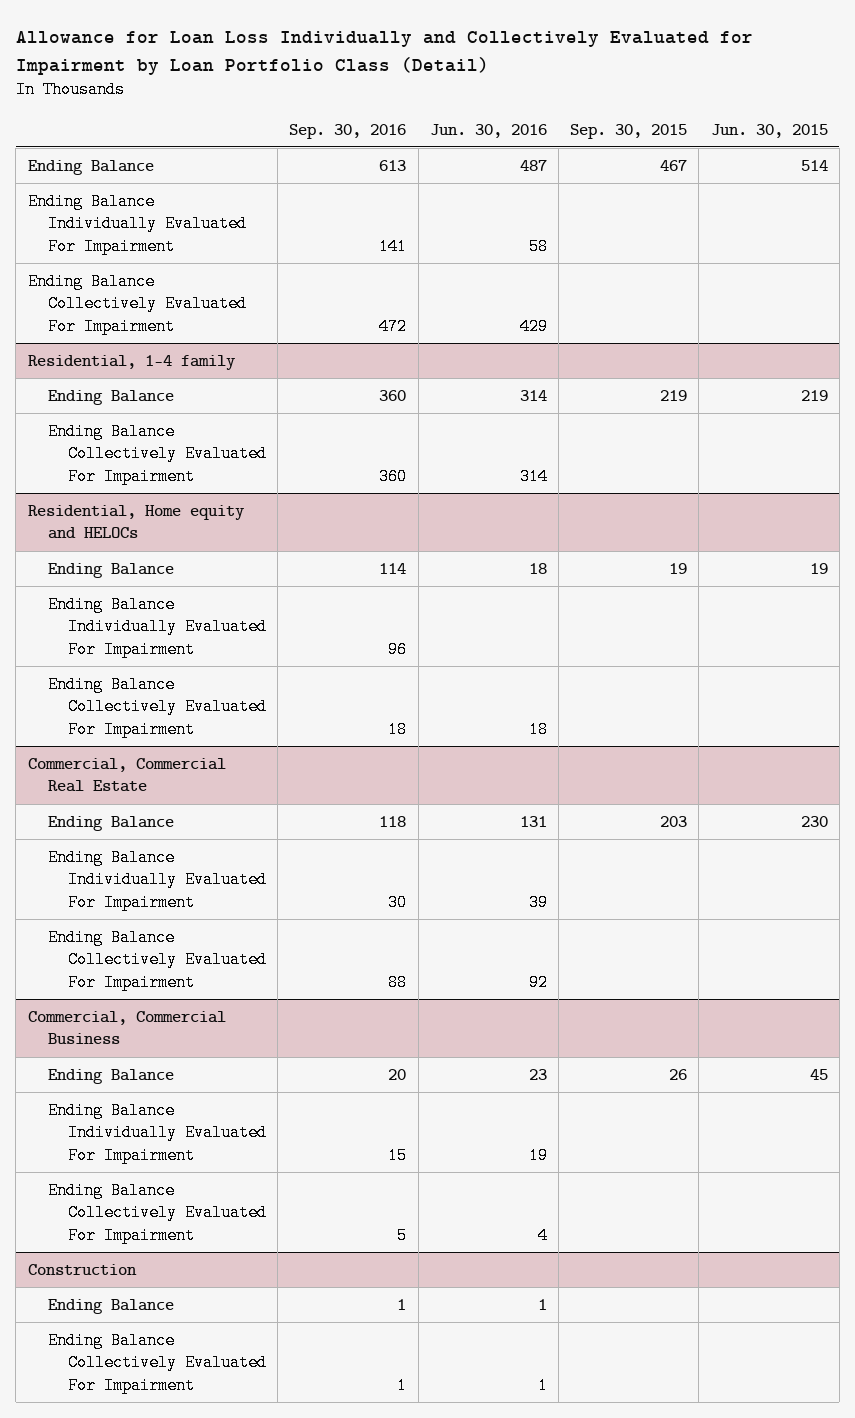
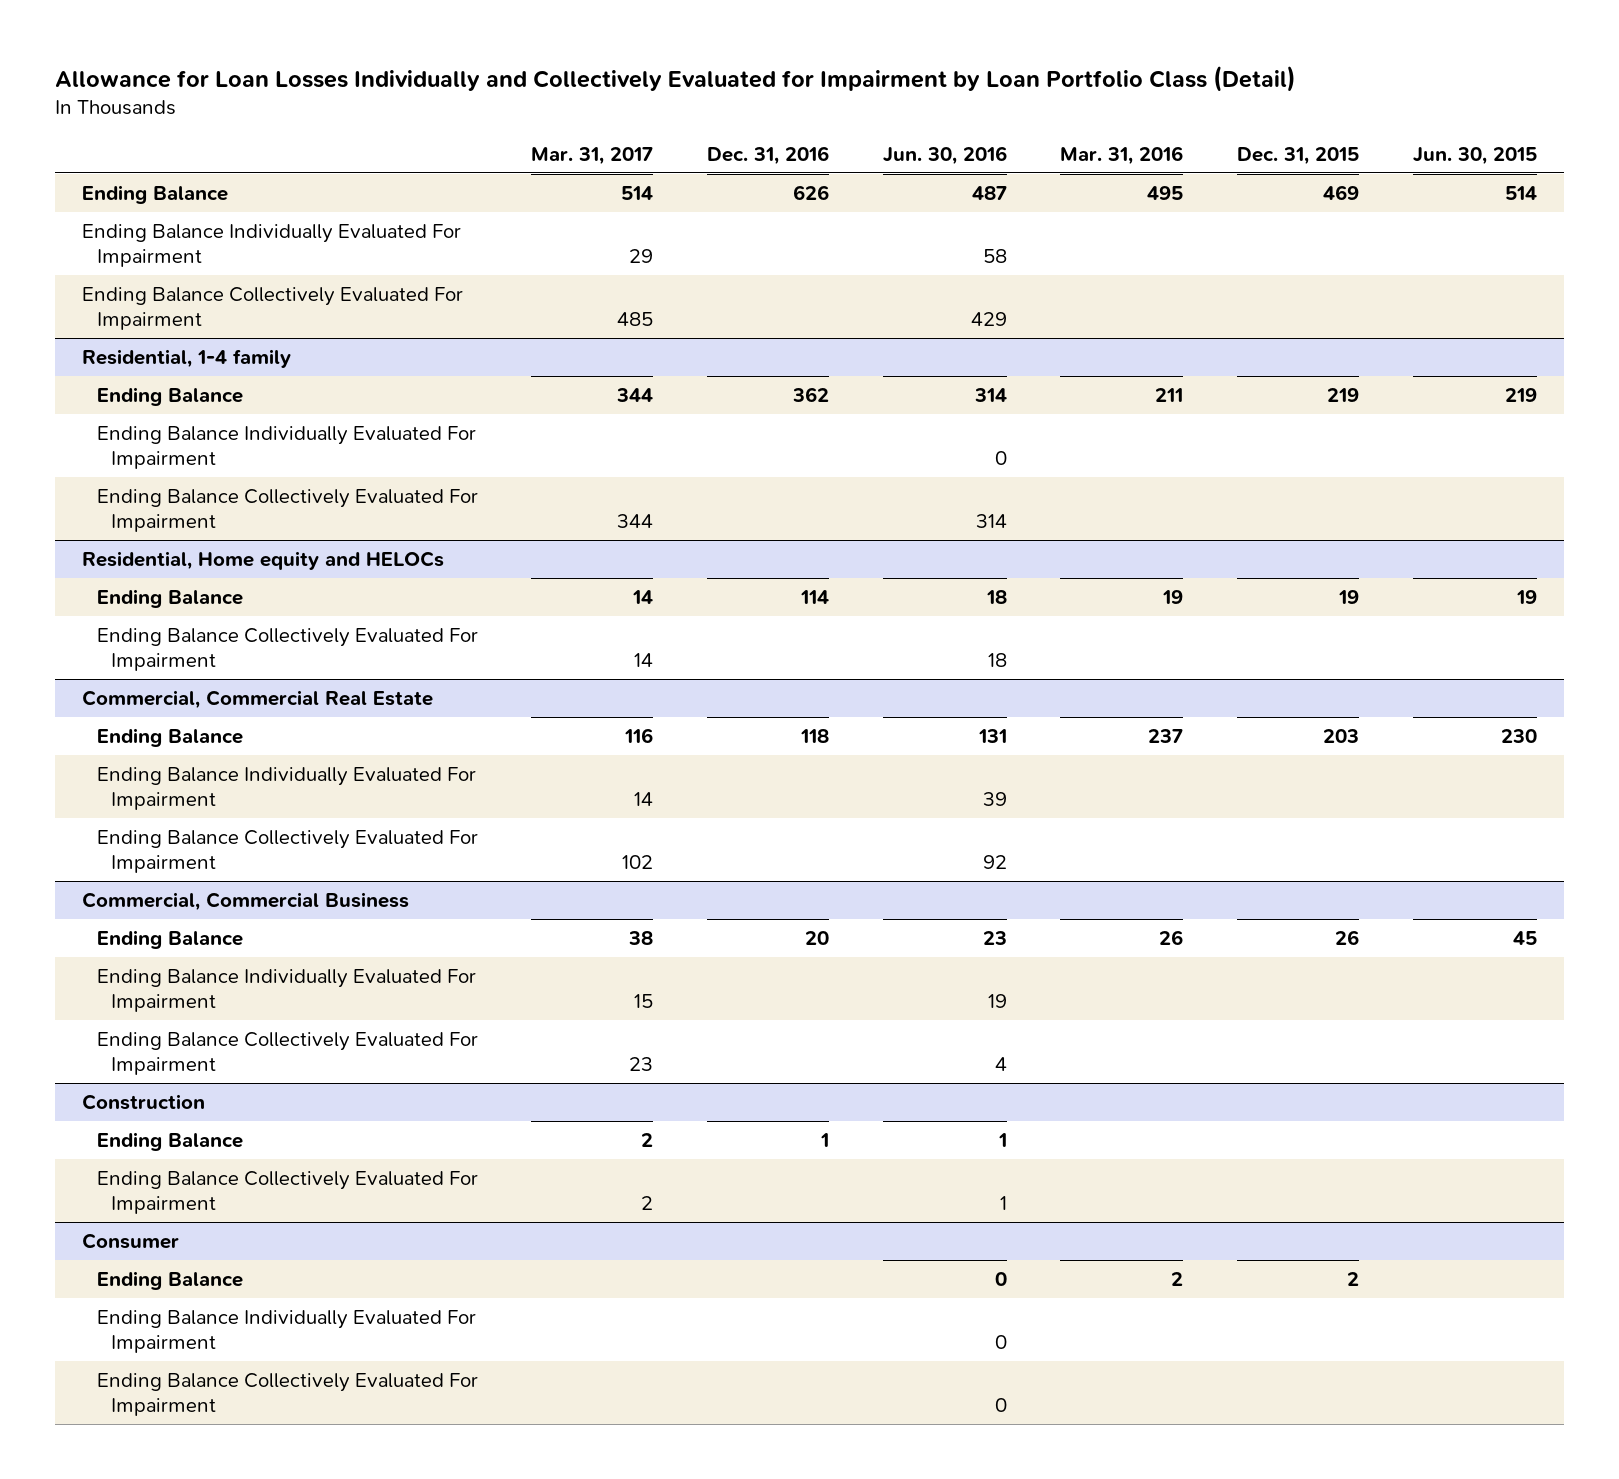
- Allowance for Loan Loss Individually and Collectively Evaluated for Impairment by Loan Portfolio Class (Detail)
+ Allowance for Loan Losses Individually and Collectively Evaluated for Impairment by Loan Portfolio Class (Detail)
- | Sep. 30, 2016 | Jun. 30, 2016 | Sep. 30, 2015 | Jun. 30, 2015
+ | Mar. 31, 2017 | Dec. 31, 2016 | Jun. 30, 2016 | Mar. 31, 2016 | Dec. 31, 2015 | Jun. 30, 2015
@ Residential, 1-4 family
+ Ending Balance Individually Evaluated For Impairment | | | 0 | | |
@ Residential, Home equity and HELOCs
- Ending Balance Individually Evaluated For Impairment | 96 | | |
+ Consumer
+ Ending Balance | | | 0 | 2 | 2 |
+ Ending Balance Individually Evaluated For Impairment | | | 0 | | |
+ Ending Balance Collectively Evaluated For Impairment | | | 0 | | |

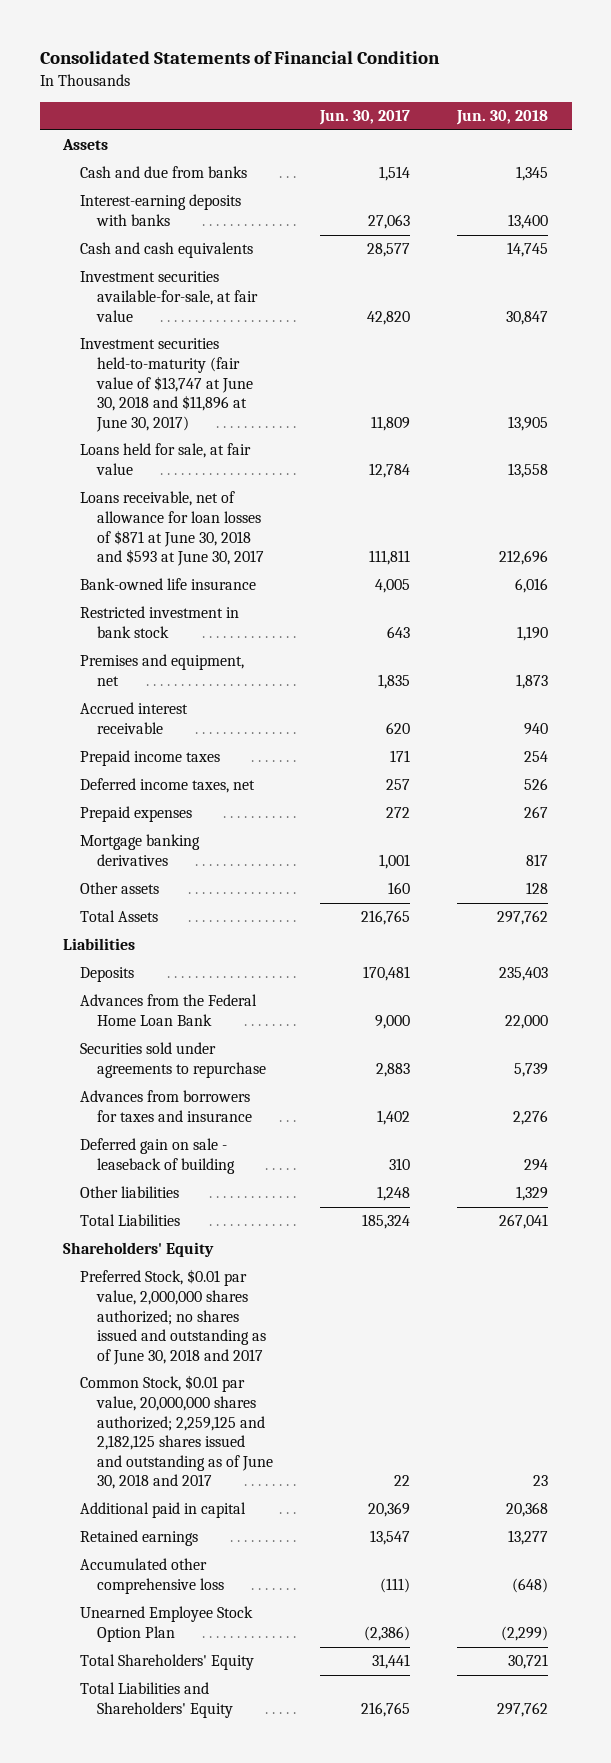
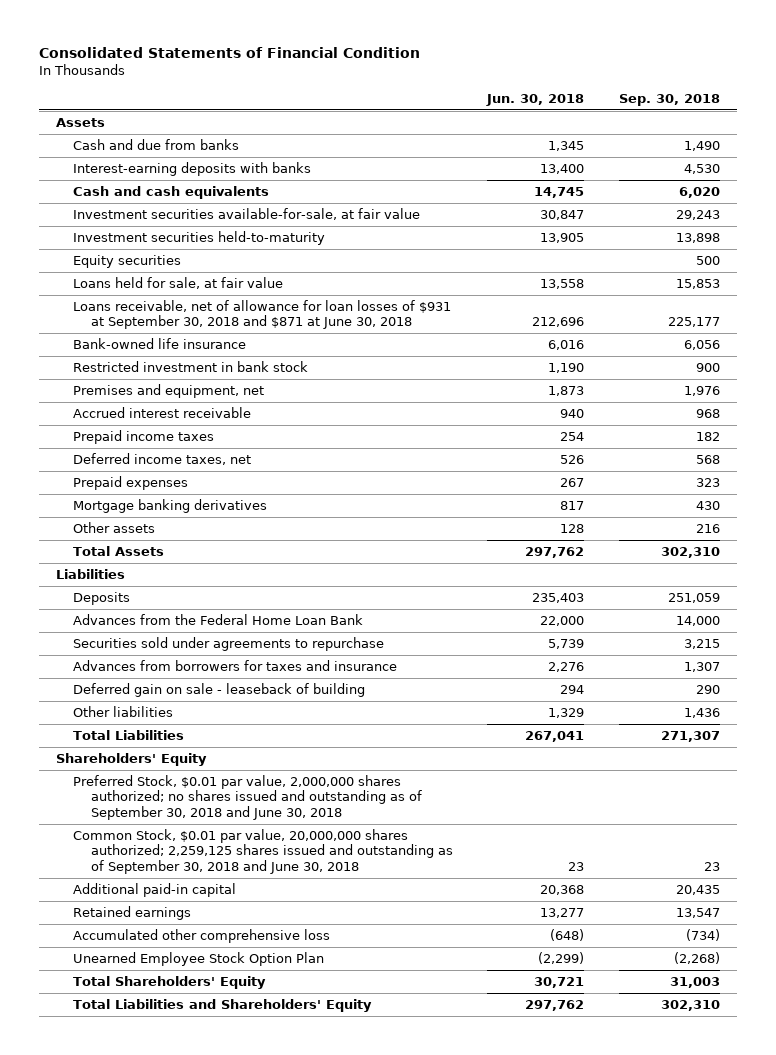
- | Jun. 30, 2017 | Jun. 30, 2018
+ | Jun. 30, 2018 | Sep. 30, 2018
- Investment securities held-to-maturity (fair value of $13,747 at June 30, 2018 and $11,896 at June 30, 2017) | 11,809 | 13,905
+ Investment securities held-to-maturity | 13,905 | 13,898
+ Equity securities | | 500
- Loans receivable, net of allowance for loan losses of $871 at June 30, 2018 and $593 at June 30, 2017 | 111,811 | 212,696
+ Loans receivable, net of allowance for loan losses of $931 at September 30, 2018 and $871 at June 30, 2018 | 212,696 | 225,177
- Preferred Stock, $0.01 par value, 2,000,000 shares authorized; no shares issued and outstanding as of June 30, 2018 and 2017
- Common Stock, $0.01 par value, 20,000,000 shares authorized; 2,259,125 and 2,182,125 shares issued and outstanding as of June 30, 2018 and 2017 | 22 | 23
- Additional paid in capital | 20,369 | 20,368
+ Preferred Stock, $0.01 par value, 2,000,000 shares authorized; no shares issued and outstanding as of September 30, 2018 and June 30, 2018
+ Common Stock, $0.01 par value, 20,000,000 shares authorized; 2,259,125 shares issued and outstanding as of September 30, 2018 and June 30, 2018 | 23 | 23
+ Additional paid-in capital | 20,368 | 20,435

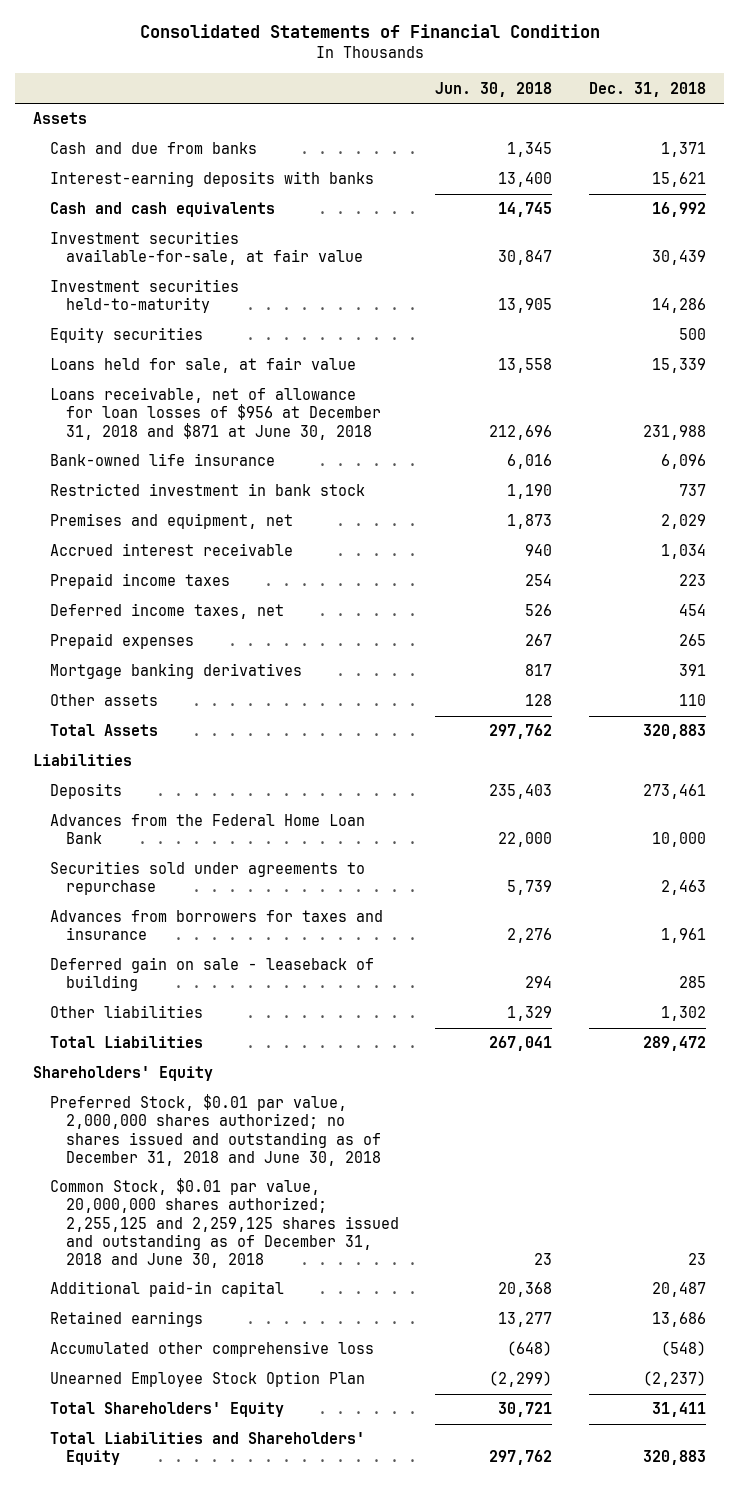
- | Jun. 30, 2018 | Sep. 30, 2018
+ | Jun. 30, 2018 | Dec. 31, 2018
- Loans receivable, net of allowance for loan losses of $931 at September 30, 2018 and $871 at June 30, 2018 | 212,696 | 225,177
+ Loans receivable, net of allowance for loan losses of $956 at December 31, 2018 and $871 at June 30, 2018 | 212,696 | 231,988
- Preferred Stock, $0.01 par value, 2,000,000 shares authorized; no shares issued and outstanding as of September 30, 2018 and June 30, 2018
- Common Stock, $0.01 par value, 20,000,000 shares authorized; 2,259,125 shares issued and outstanding as of September 30, 2018 and June 30, 2018 | 23 | 23
+ Preferred Stock, $0.01 par value, 2,000,000 shares authorized; no shares issued and outstanding as of December 31, 2018 and June 30, 2018
+ Common Stock, $0.01 par value, 20,000,000 shares authorized; 2,255,125 and 2,259,125 shares issued and outstanding as of December 31, 2018 and June 30, 2018 | 23 | 23

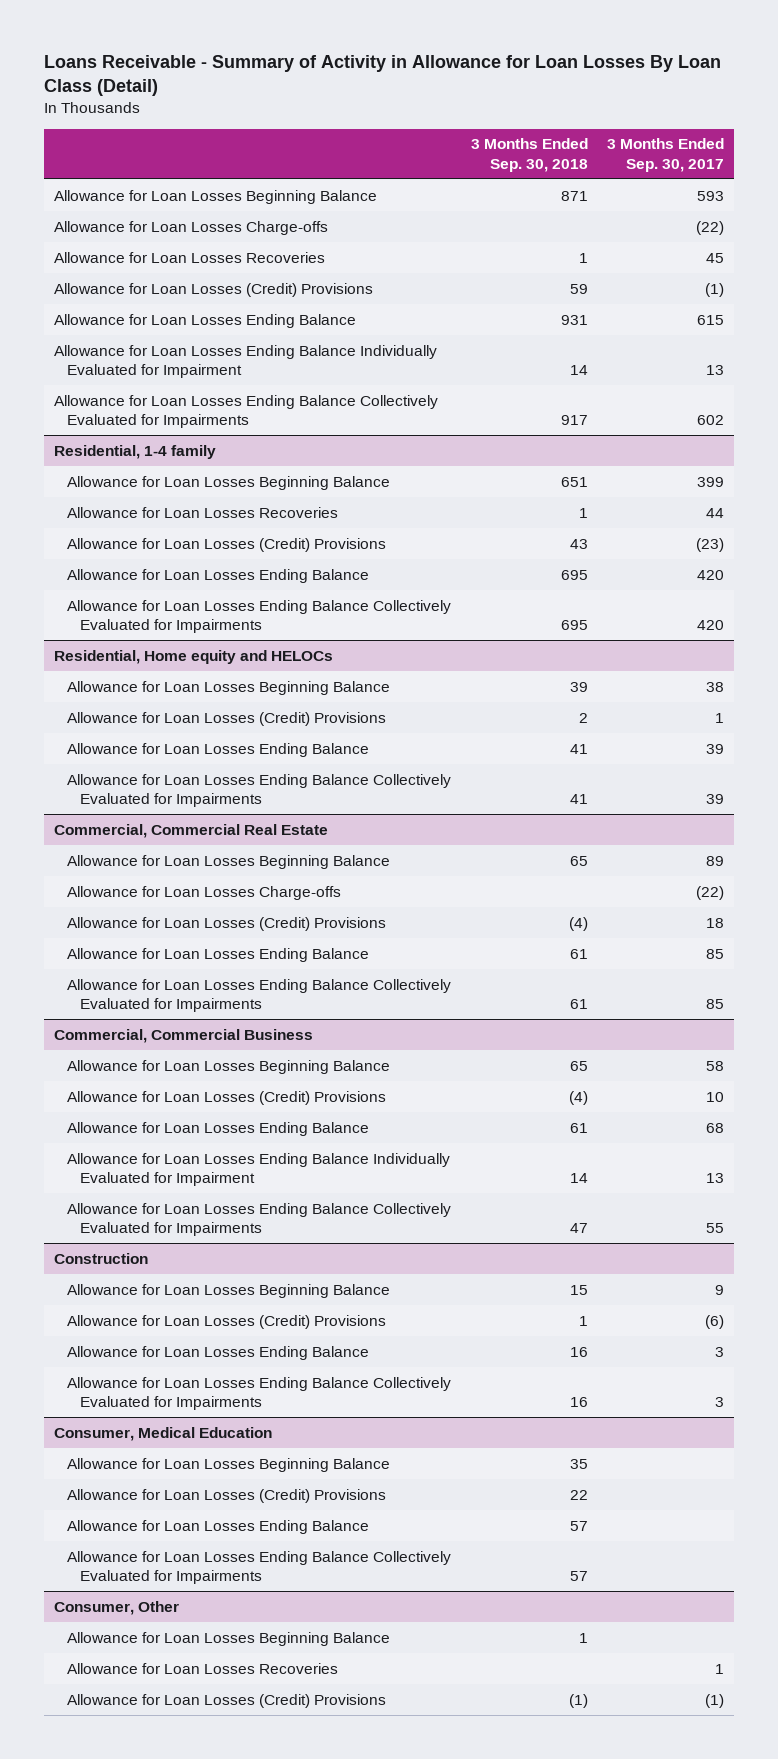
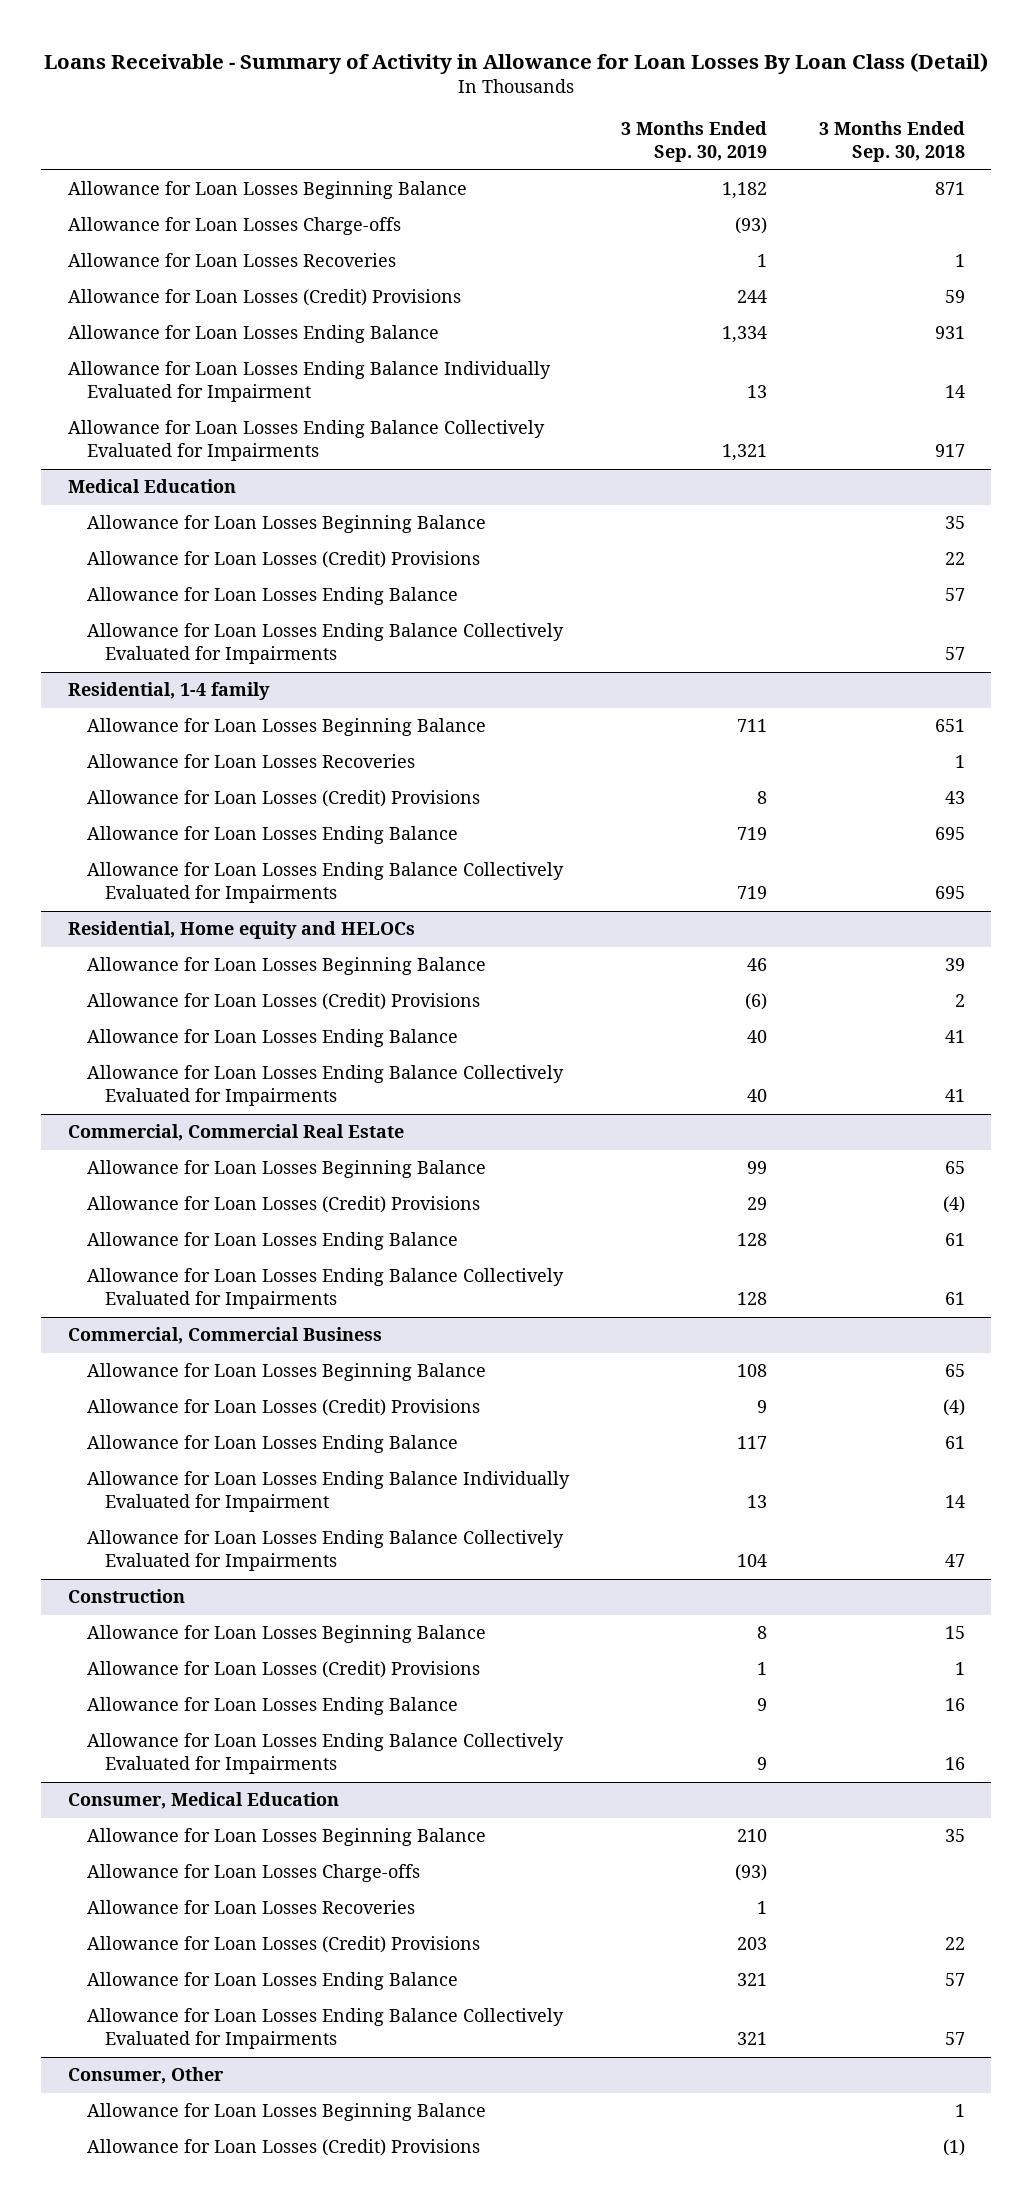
- | 3 Months Ended Sep. 30, 2018 | 3 Months Ended Sep. 30, 2017
+ | 3 Months Ended Sep. 30, 2019 | 3 Months Ended Sep. 30, 2018
+ Medical Education
+ Allowance for Loan Losses Beginning Balance | | 35
+ Allowance for Loan Losses (Credit) Provisions | | 22
+ Allowance for Loan Losses Ending Balance | | 57
+ Allowance for Loan Losses Ending Balance Collectively Evaluated for Impairments | | 57
@ Commercial, Commercial Real Estate
- Allowance for Loan Losses Charge-offs | | (22)
@ Consumer, Medical Education
+ Allowance for Loan Losses Charge-offs | (93) |
+ Allowance for Loan Losses Recoveries | 1 |
@ Consumer, Other
- Allowance for Loan Losses Recoveries | | 1

